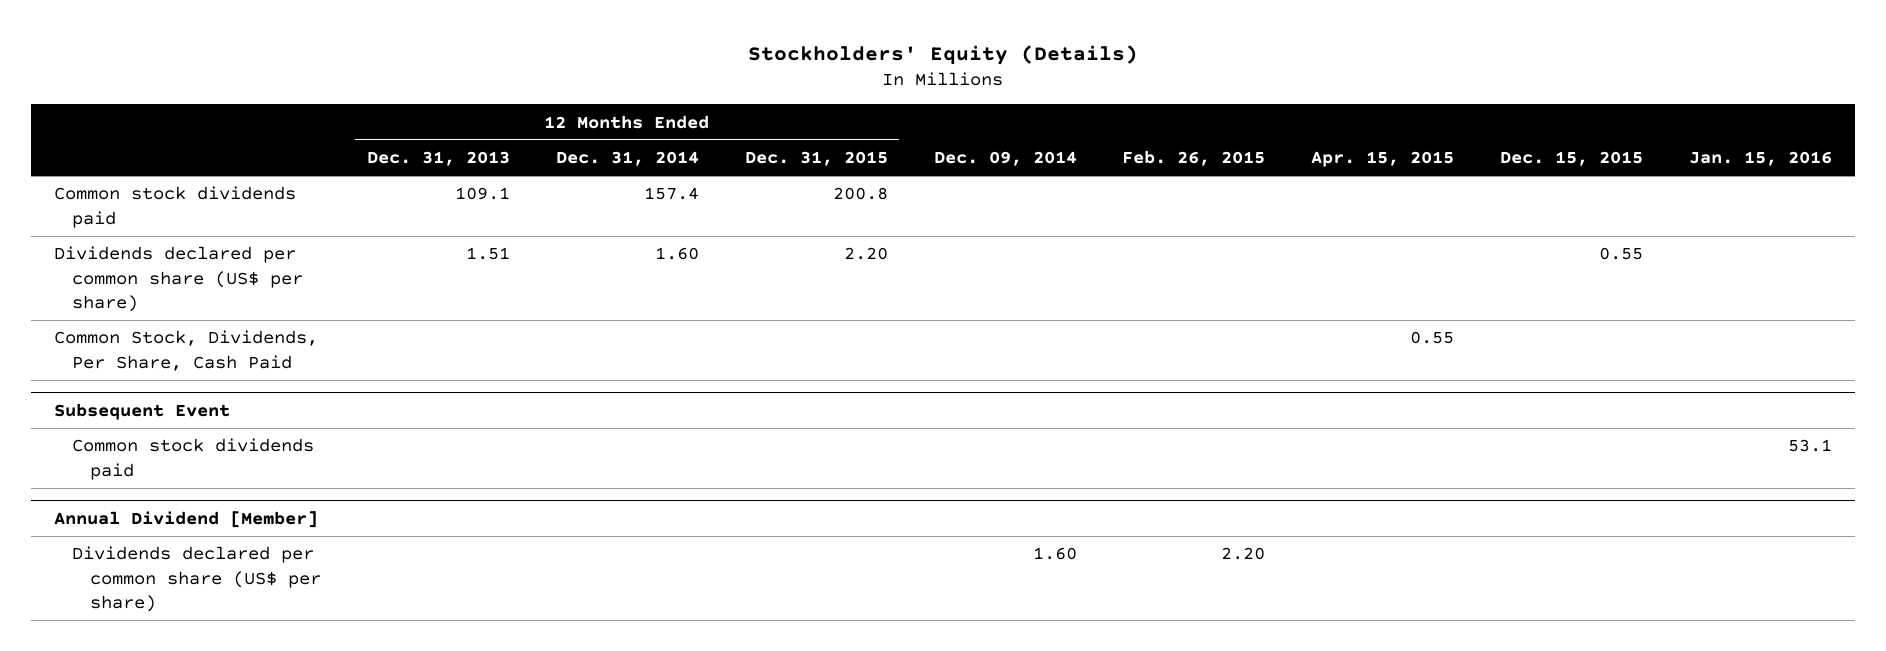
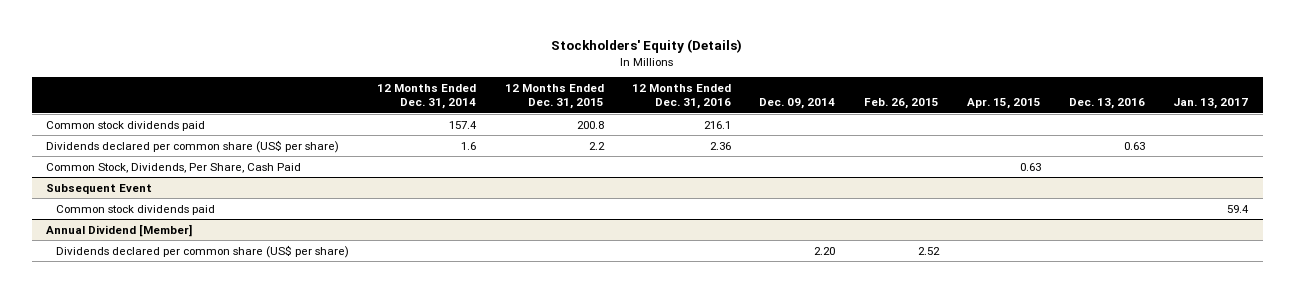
- | 12 Months Ended Dec. 31, 2013 | 12 Months Ended Dec. 31, 2014 | 12 Months Ended Dec. 31, 2015 | Dec. 09, 2014 | Feb. 26, 2015 | Apr. 15, 2015 | Dec. 15, 2015 | Jan. 15, 2016
+ | 12 Months Ended Dec. 31, 2014 | 12 Months Ended Dec. 31, 2015 | 12 Months Ended Dec. 31, 2016 | Dec. 09, 2014 | Feb. 26, 2015 | Apr. 15, 2015 | Dec. 13, 2016 | Jan. 13, 2017
- Dividends declared per common share (US$ per share) | 1.51 | 1.60 | 2.20 | | | | 0.55 |
- Common Stock, Dividends, Per Share, Cash Paid | | | | | | 0.55 | |
+ Dividends declared per common share (US$ per share) | 1.6 | 2.2 | 2.36 | | | | 0.63 |
+ Common Stock, Dividends, Per Share, Cash Paid | | | | | | 0.63 | |
@ Annual Dividend [Member]
- Dividends declared per common share (US$ per share) | | | | 1.60 | 2.20 | | |
+ Dividends declared per common share (US$ per share) | | | | 2.20 | 2.52 | | |

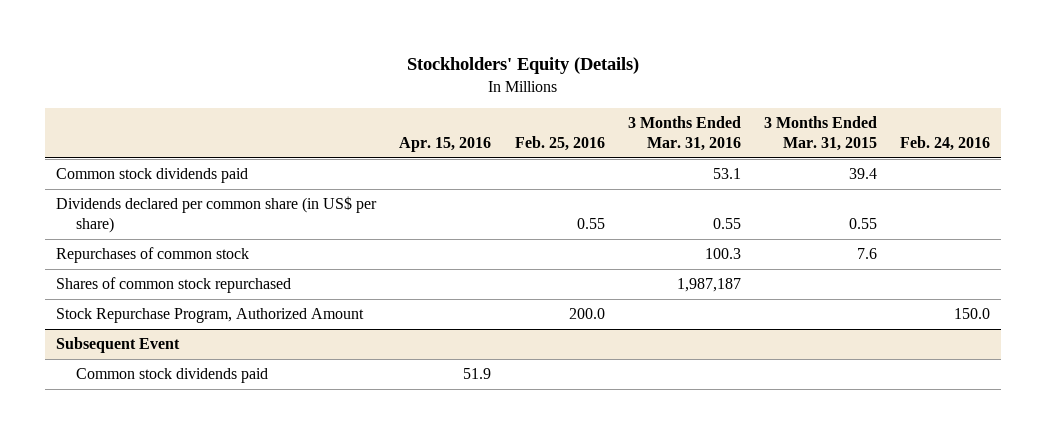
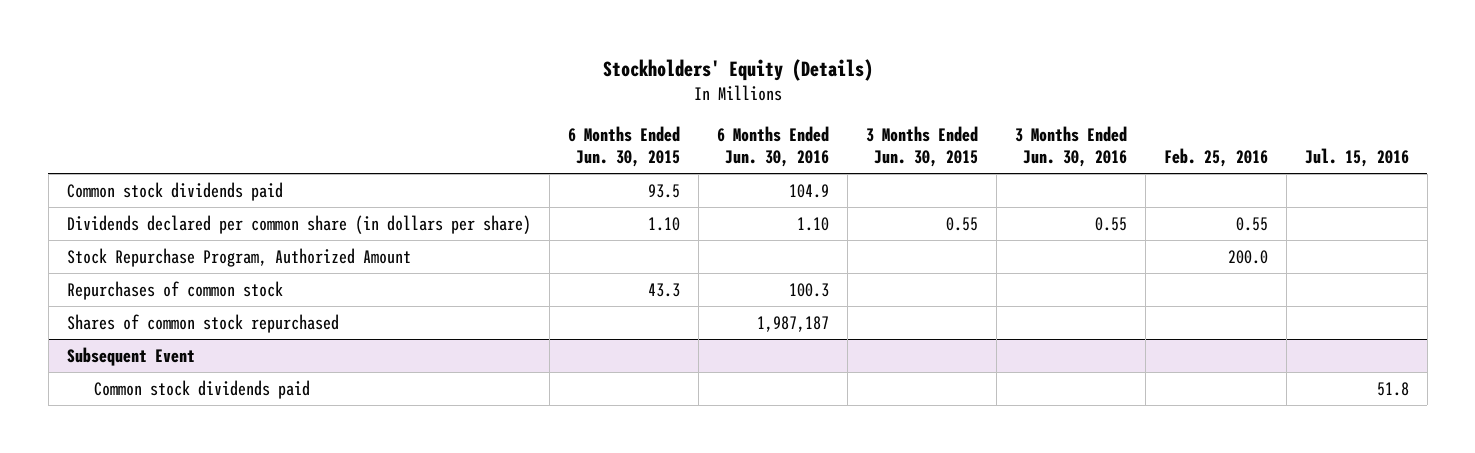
- | Apr. 15, 2016 | Feb. 25, 2016 | 3 Months Ended Mar. 31, 2016 | 3 Months Ended Mar. 31, 2015 | Feb. 24, 2016
+ | 6 Months Ended Jun. 30, 2015 | 6 Months Ended Jun. 30, 2016 | 3 Months Ended Jun. 30, 2015 | 3 Months Ended Jun. 30, 2016 | Feb. 25, 2016 | Jul. 15, 2016
- Dividends declared per common share (in US$ per share) | | 0.55 | 0.55 | 0.55 |
+ Dividends declared per common share (in dollars per share) | 1.10 | 1.10 | 0.55 | 0.55 | 0.55 |
moved up: Stock Repurchase Program, Authorized Amount | | | | | 200.0 |

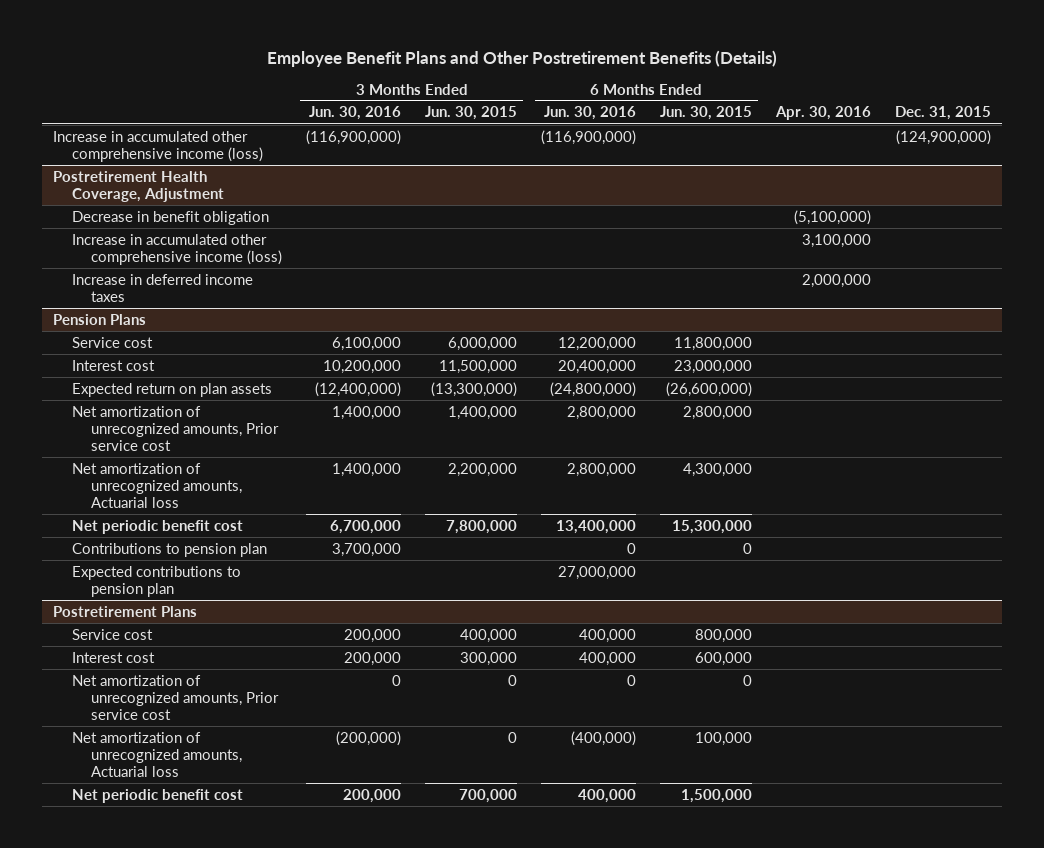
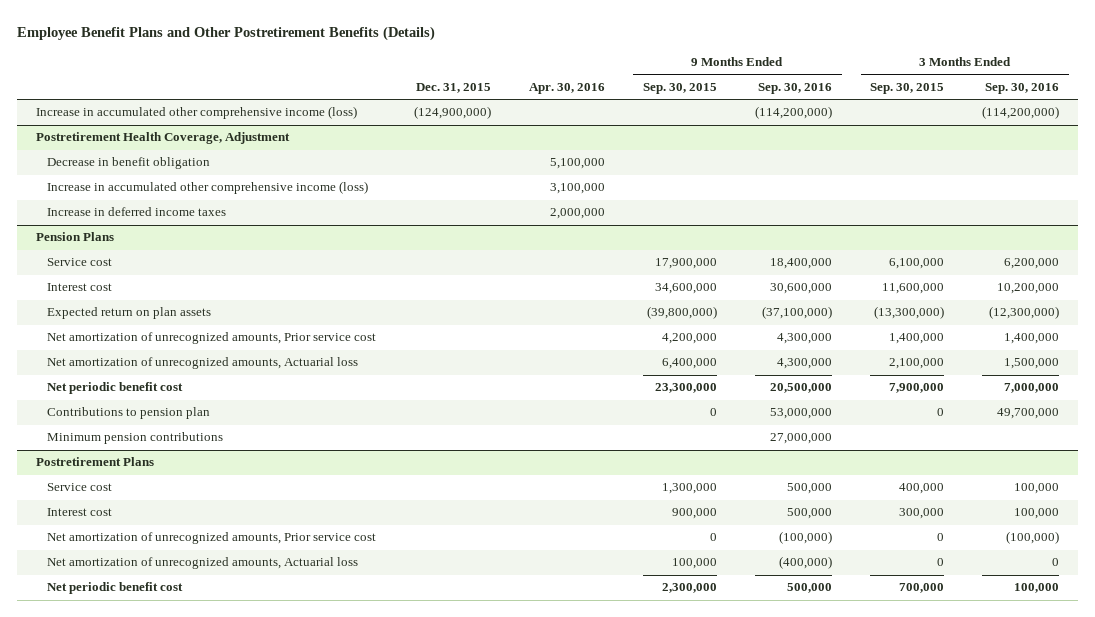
- | 3 Months Ended Jun. 30, 2016 | 3 Months Ended Jun. 30, 2015 | 6 Months Ended Jun. 30, 2016 | 6 Months Ended Jun. 30, 2015 | Apr. 30, 2016 | Dec. 31, 2015
+ | Dec. 31, 2015 | Apr. 30, 2016 | 9 Months Ended Sep. 30, 2015 | 9 Months Ended Sep. 30, 2016 | 3 Months Ended Sep. 30, 2015 | 3 Months Ended Sep. 30, 2016
@ Postretirement Health Coverage, Adjustment
- Decrease in benefit obligation | | | | | (5,100,000) |
+ Decrease in benefit obligation | | 5,100,000 | | | |
@ Pension Plans
- Expected contributions to pension plan | | | 27,000,000 | | |
+ Minimum pension contributions | | | | 27,000,000 | |

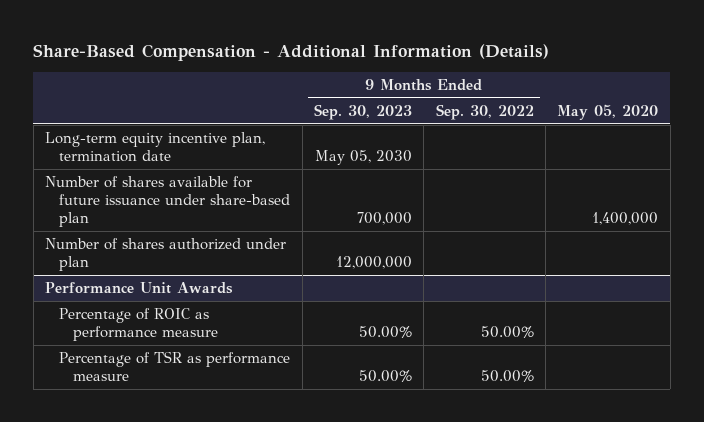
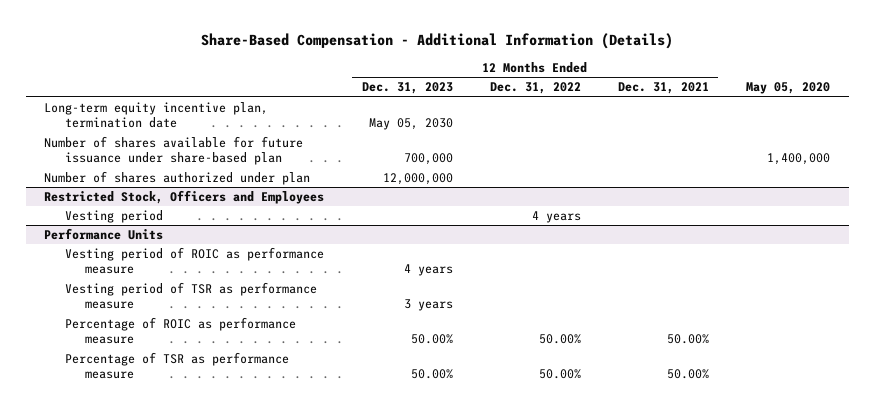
- | 9 Months Ended Sep. 30, 2023 | 9 Months Ended Sep. 30, 2022 | May 05, 2020
+ | 12 Months Ended Dec. 31, 2023 | 12 Months Ended Dec. 31, 2022 | 12 Months Ended Dec. 31, 2021 | May 05, 2020
- Performance Unit Awards
+ Restricted Stock, Officers and Employees
+ Vesting period | | 4 years | |
+ Performance Units
+ Vesting period of ROIC as performance measure | 4 years | | |
+ Vesting period of TSR as performance measure | 3 years | | |

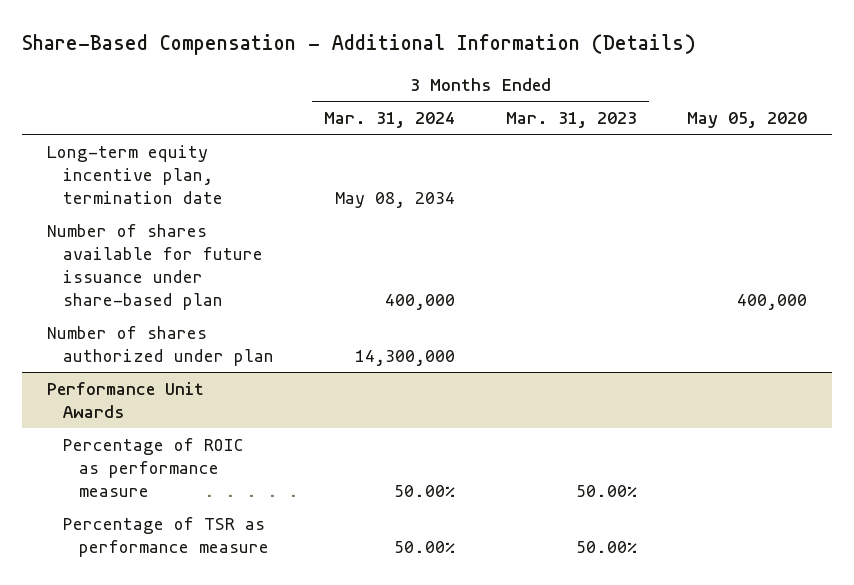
- | 12 Months Ended Dec. 31, 2023 | 12 Months Ended Dec. 31, 2022 | 12 Months Ended Dec. 31, 2021 | May 05, 2020
+ | 3 Months Ended Mar. 31, 2024 | 3 Months Ended Mar. 31, 2023 | May 05, 2020
- Number of shares available for future issuance under share-based plan | 700,000 | | | 1,400,000
+ Number of shares available for future issuance under share-based plan | 400,000 | | 400,000
- Restricted Stock, Officers and Employees
- Vesting period | | 4 years | |
- Performance Units
- Vesting period of ROIC as performance measure | 4 years | | |
- Vesting period of TSR as performance measure | 3 years | | |
+ Performance Unit Awards

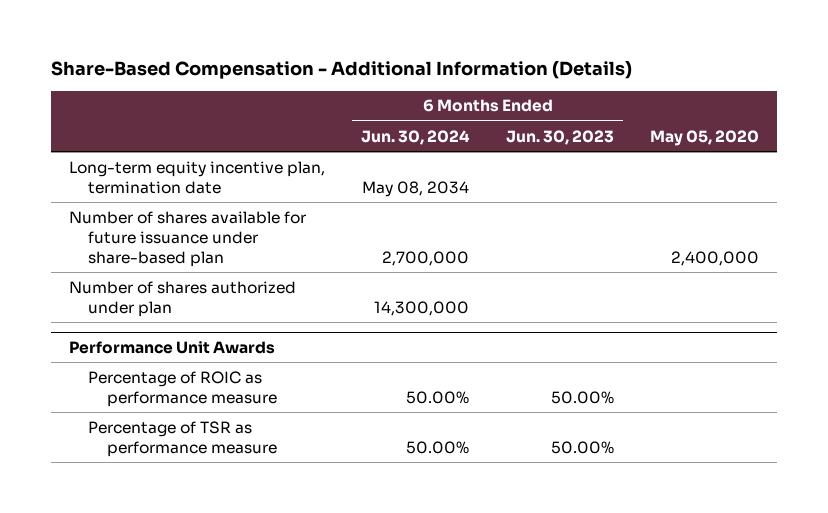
- | 3 Months Ended Mar. 31, 2024 | 3 Months Ended Mar. 31, 2023 | May 05, 2020
+ | 6 Months Ended Jun. 30, 2024 | 6 Months Ended Jun. 30, 2023 | May 05, 2020
- Number of shares available for future issuance under share-based plan | 400,000 | | 400,000
+ Number of shares available for future issuance under share-based plan | 2,700,000 | | 2,400,000

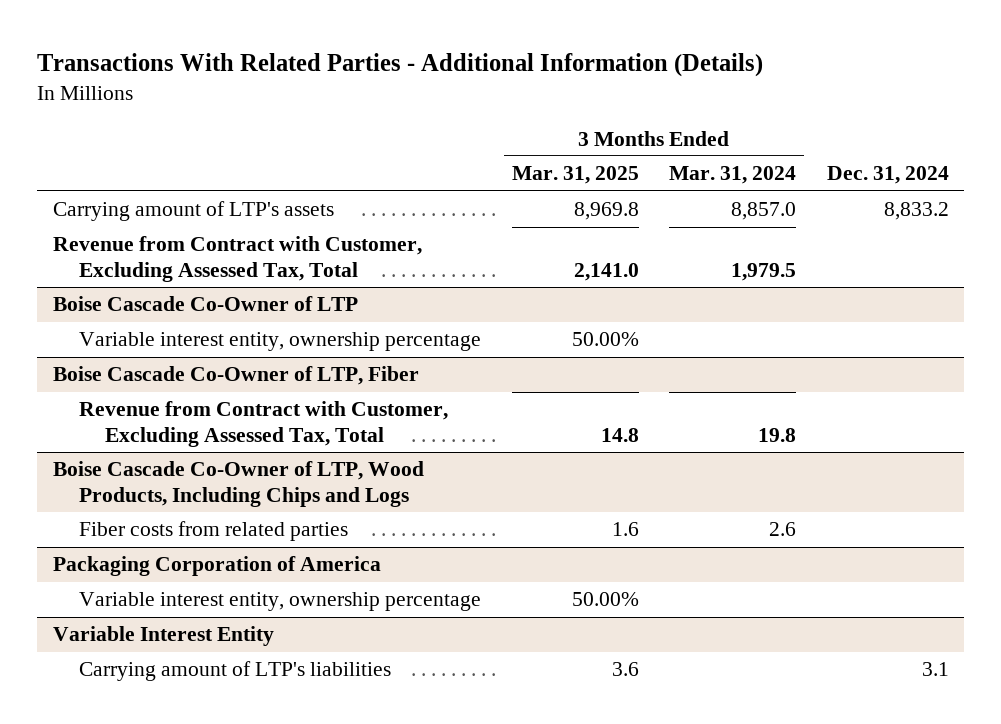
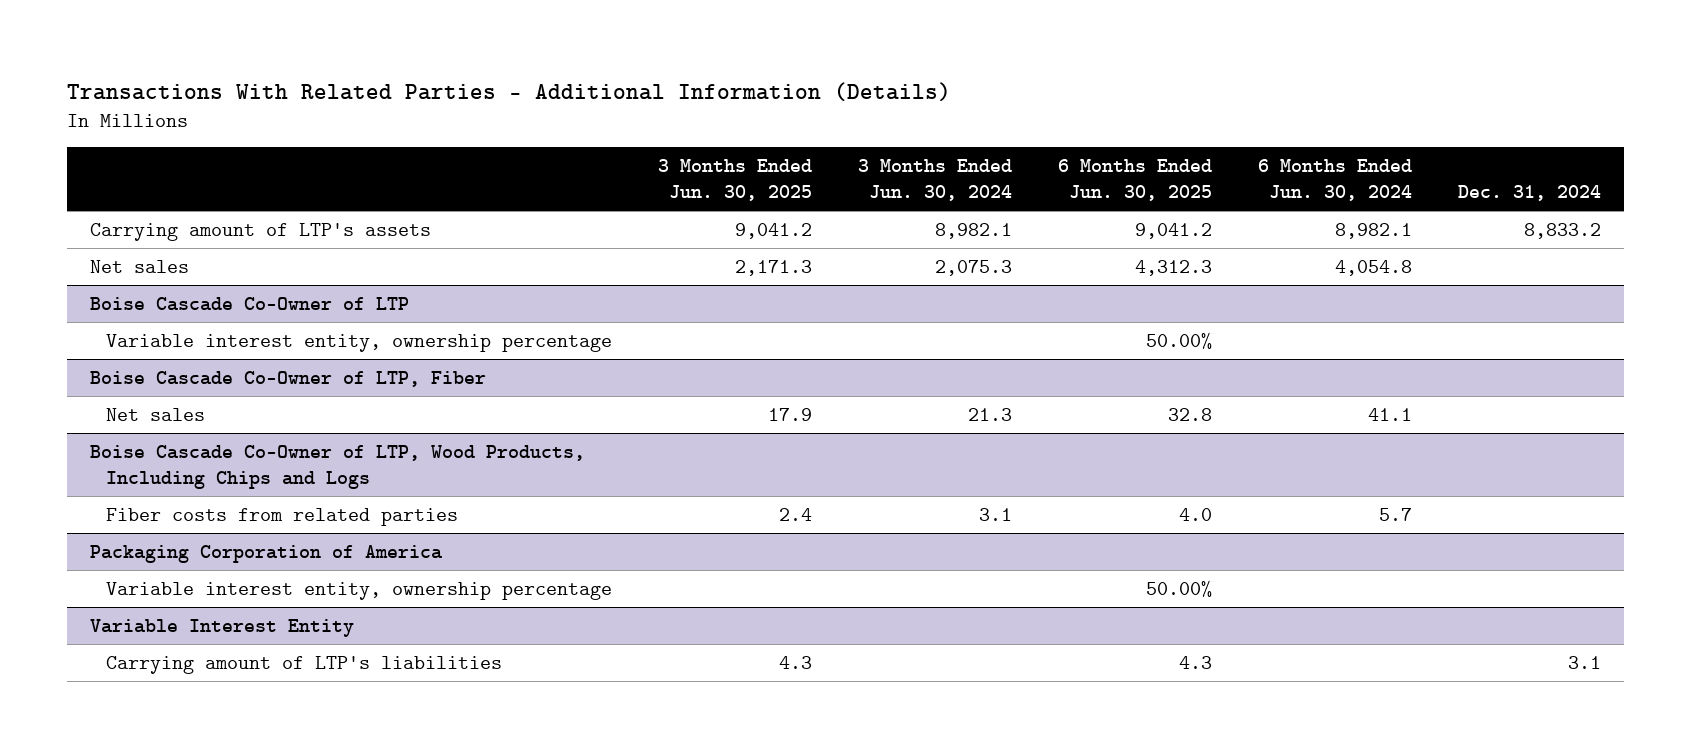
- | 3 Months Ended Mar. 31, 2025 | 3 Months Ended Mar. 31, 2024 | Dec. 31, 2024
+ | 3 Months Ended Jun. 30, 2025 | 3 Months Ended Jun. 30, 2024 | 6 Months Ended Jun. 30, 2025 | 6 Months Ended Jun. 30, 2024 | Dec. 31, 2024
- Revenue from Contract with Customer, Excluding Assessed Tax, Total | 2,141.0 | 1,979.5 |
+ Net sales | 2,171.3 | 2,075.3 | 4,312.3 | 4,054.8 |
@ Boise Cascade Co-Owner of LTP, Fiber
- Revenue from Contract with Customer, Excluding Assessed Tax, Total | 14.8 | 19.8 |
+ Net sales | 17.9 | 21.3 | 32.8 | 41.1 |

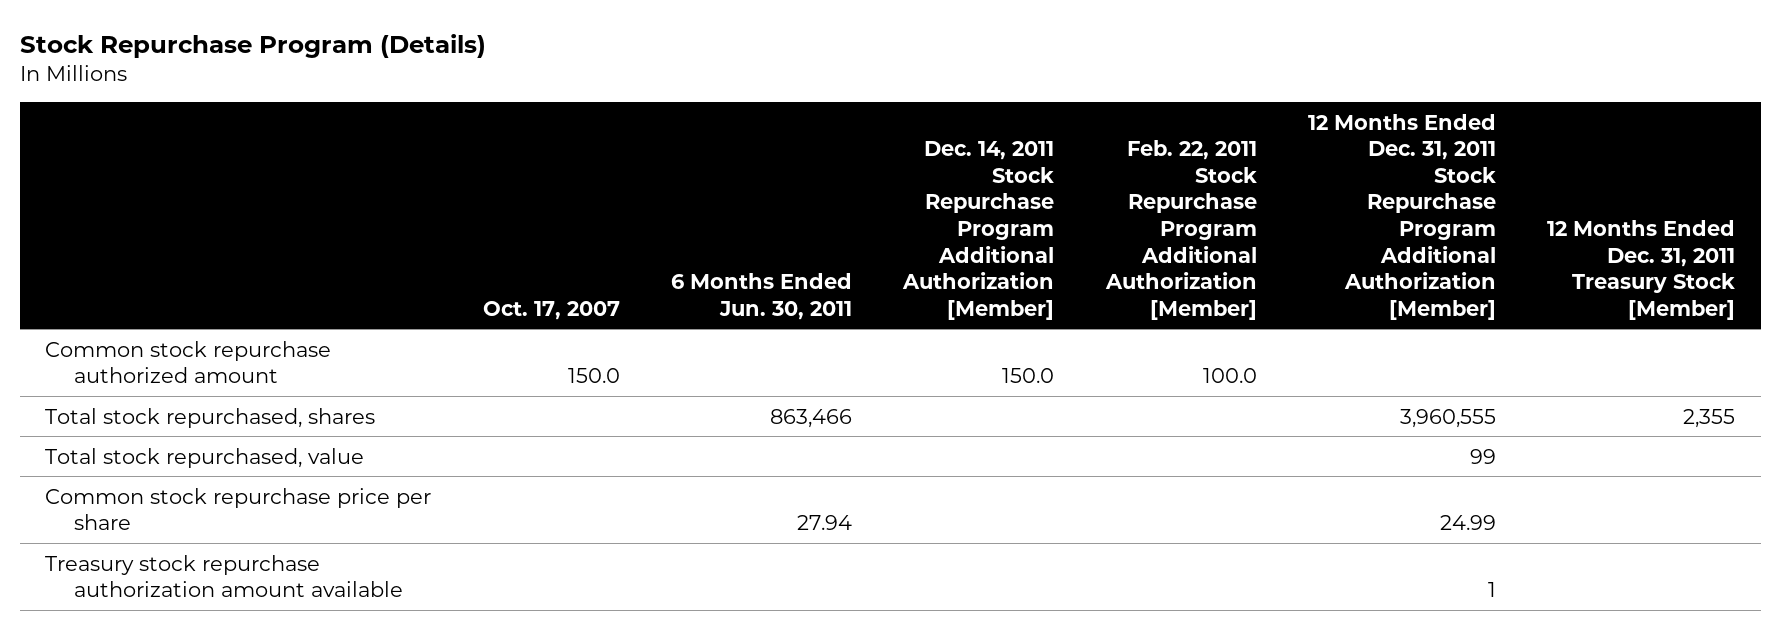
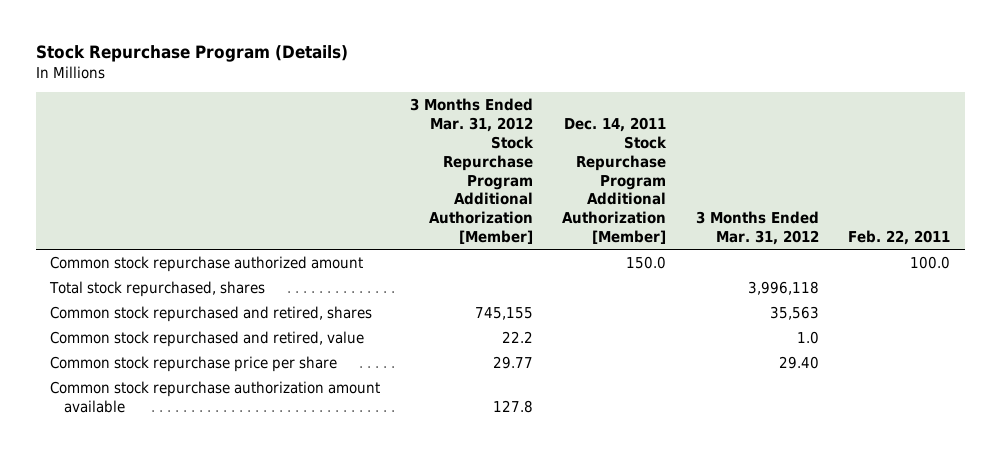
- | Oct. 17, 2007 | 6 Months Ended Jun. 30, 2011 | Dec. 14, 2011 Stock Repurchase Program Additional Authorization [Member] | Feb. 22, 2011 Stock Repurchase Program Additional Authorization [Member] | 12 Months Ended Dec. 31, 2011 Stock Repurchase Program Additional Authorization [Member] | 12 Months Ended Dec. 31, 2011 Treasury Stock [Member]
+ | 3 Months Ended Mar. 31, 2012 Stock Repurchase Program Additional Authorization [Member] | Dec. 14, 2011 Stock Repurchase Program Additional Authorization [Member] | 3 Months Ended Mar. 31, 2012 | Feb. 22, 2011
- Total stock repurchased, value | | | | | 99 |
+ Common stock repurchased and retired, shares | 745,155 | | 35,563 |
+ Common stock repurchased and retired, value | 22.2 | | 1.0 |
- Treasury stock repurchase authorization amount available | | | | | 1 |
+ Common stock repurchase authorization amount available | 127.8 | | |

